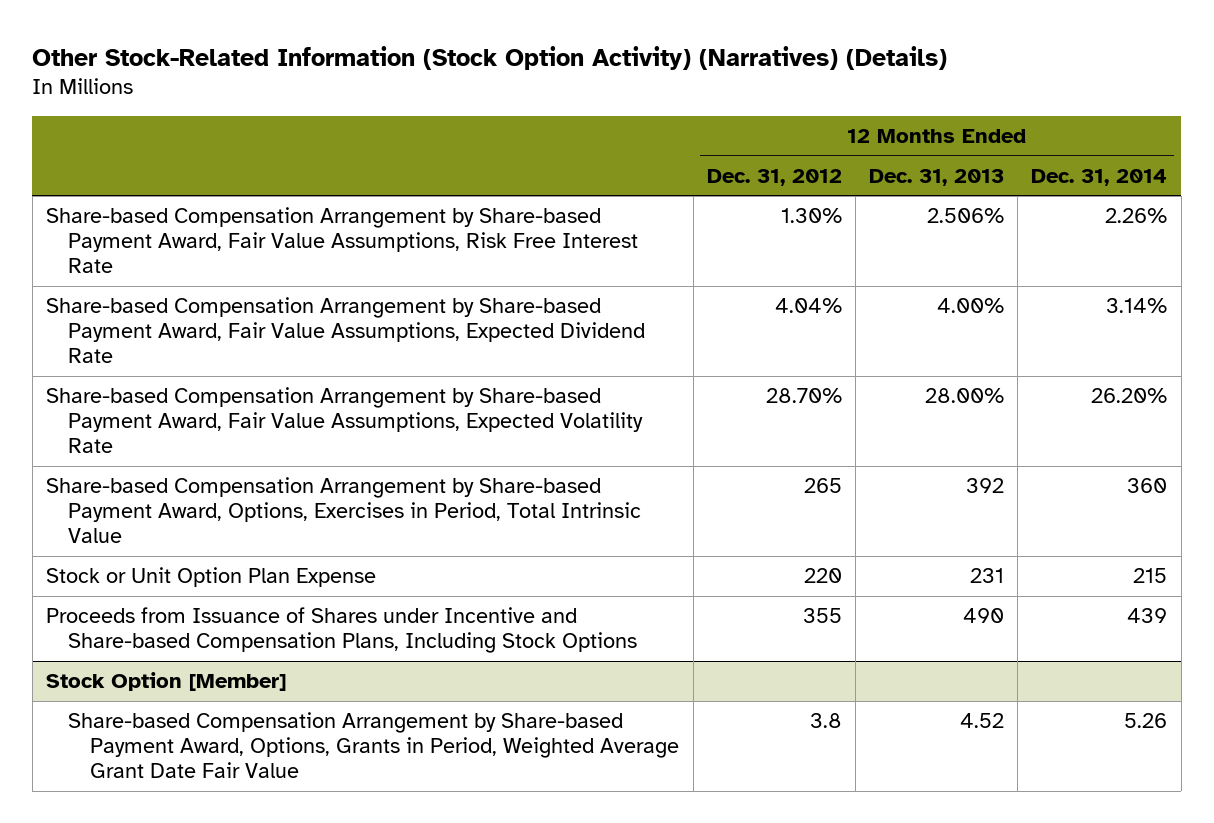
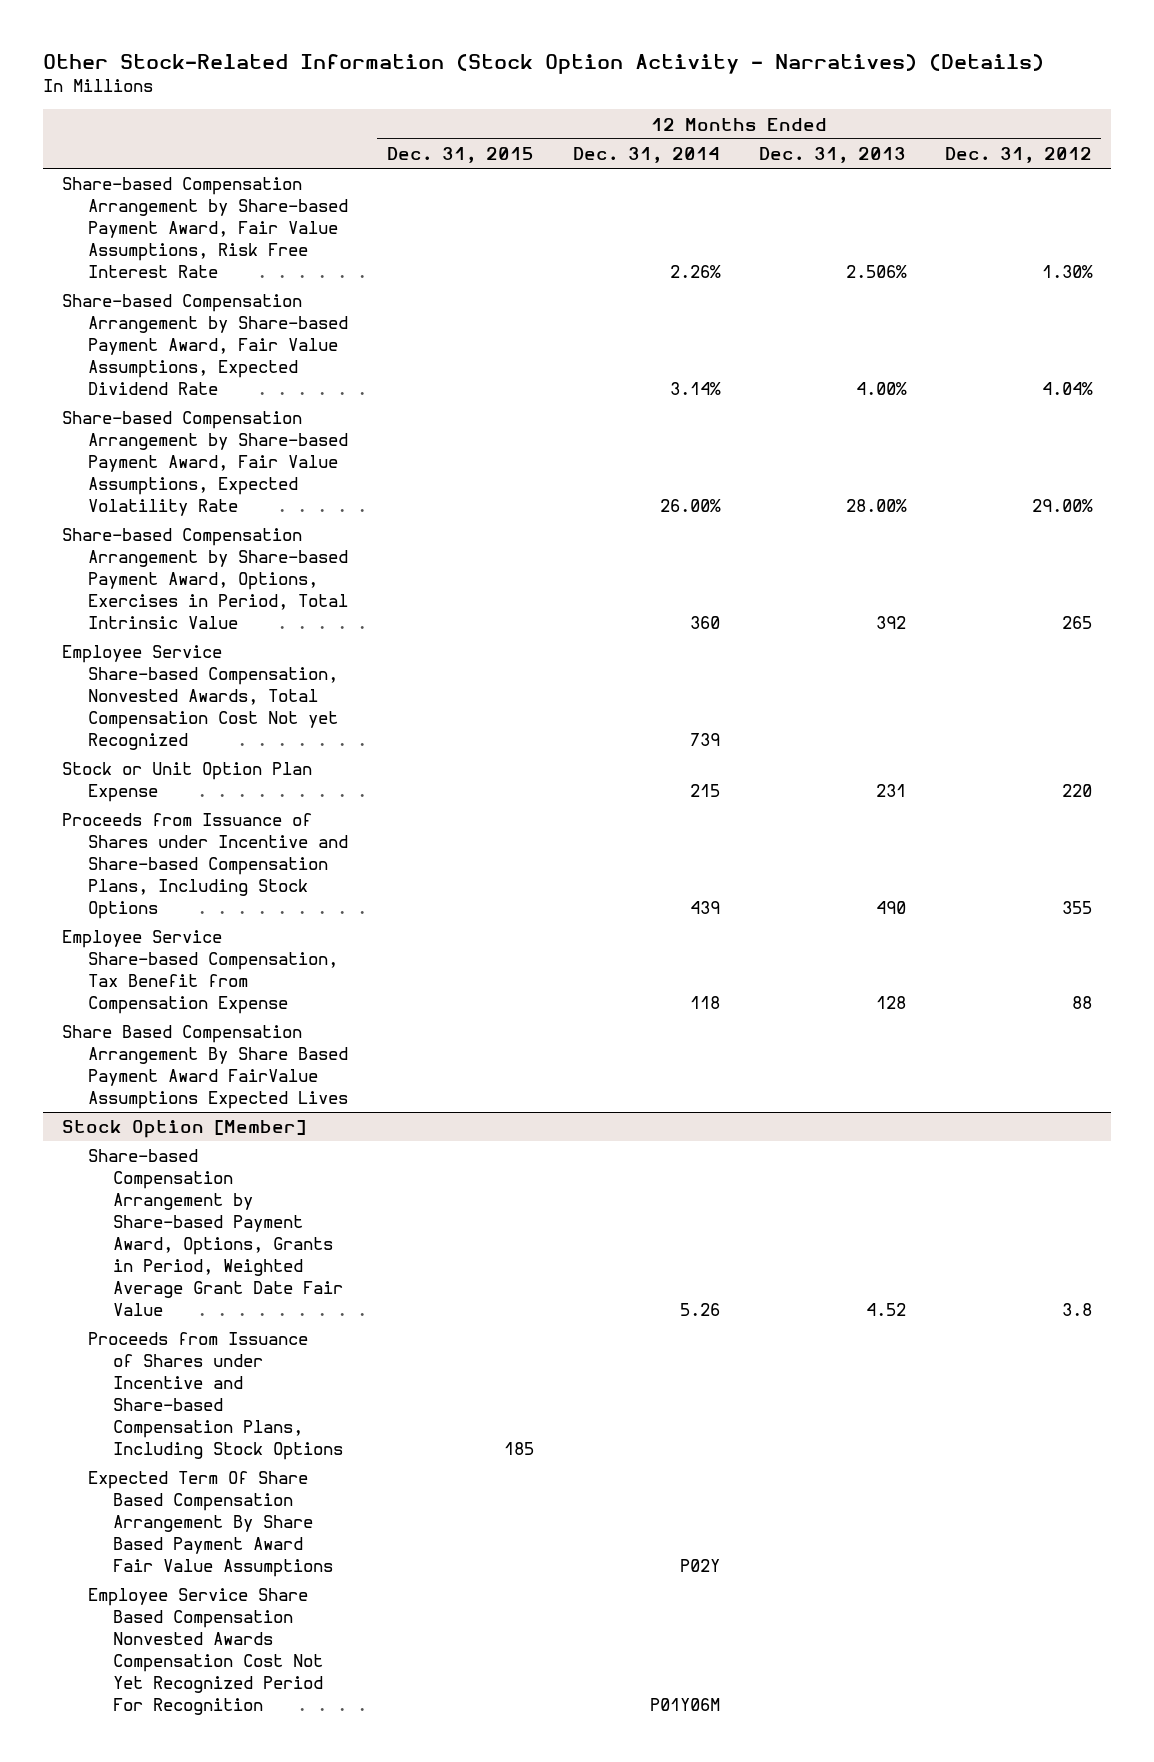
- Other Stock-Related Information (Stock Option Activity) (Narratives) (Details)
+ Other Stock-Related Information (Stock Option Activity - Narratives) (Details)
- | 12 Months Ended Dec. 31, 2012 | 12 Months Ended Dec. 31, 2013 | 12 Months Ended Dec. 31, 2014
+ | 12 Months Ended Dec. 31, 2015 | 12 Months Ended Dec. 31, 2014 | 12 Months Ended Dec. 31, 2013 | 12 Months Ended Dec. 31, 2012
- Share-based Compensation Arrangement by Share-based Payment Award, Fair Value Assumptions, Expected Volatility Rate | 28.70% | 28.00% | 26.20%
+ Share-based Compensation Arrangement by Share-based Payment Award, Fair Value Assumptions, Expected Volatility Rate | | 26.00% | 28.00% | 29.00%
+ Employee Service Share-based Compensation, Nonvested Awards, Total Compensation Cost Not yet Recognized | | 739 | |
+ Employee Service Share-based Compensation, Tax Benefit from Compensation Expense | | 118 | 128 | 88
+ Share Based Compensation Arrangement By Share Based Payment Award FairValue Assumptions Expected Lives
@ Stock Option [Member]
+ Proceeds from Issuance of Shares under Incentive and Share-based Compensation Plans, Including Stock Options | 185 | | |
+ Expected Term Of Share Based Compensation Arrangement By Share Based Payment Award Fair Value Assumptions | | P02Y | |
+ Employee Service Share Based Compensation Nonvested Awards Compensation Cost Not Yet Recognized Period For Recognition | | P01Y06M | |

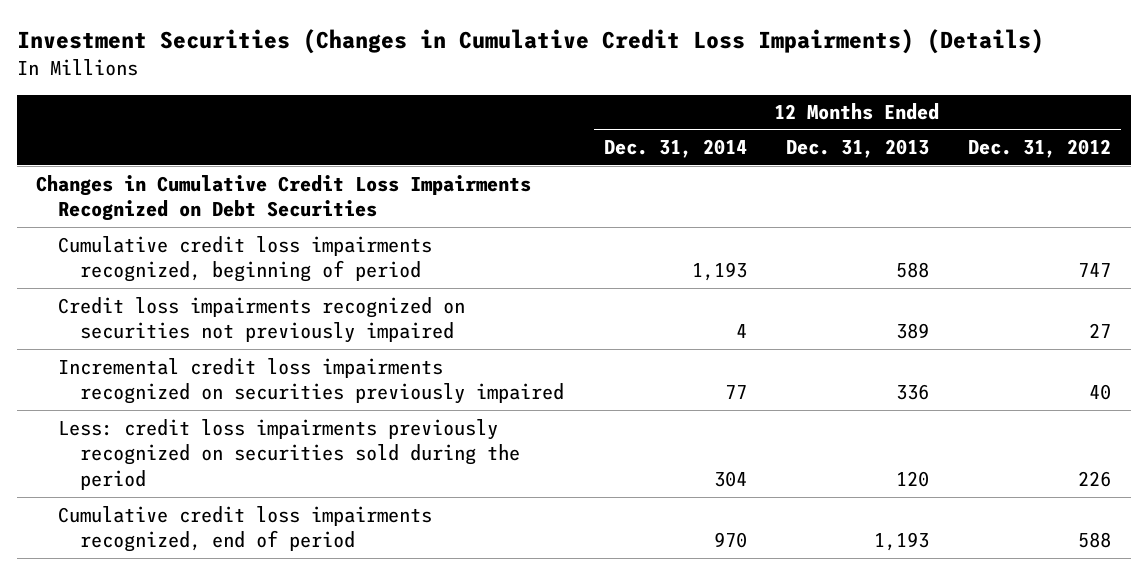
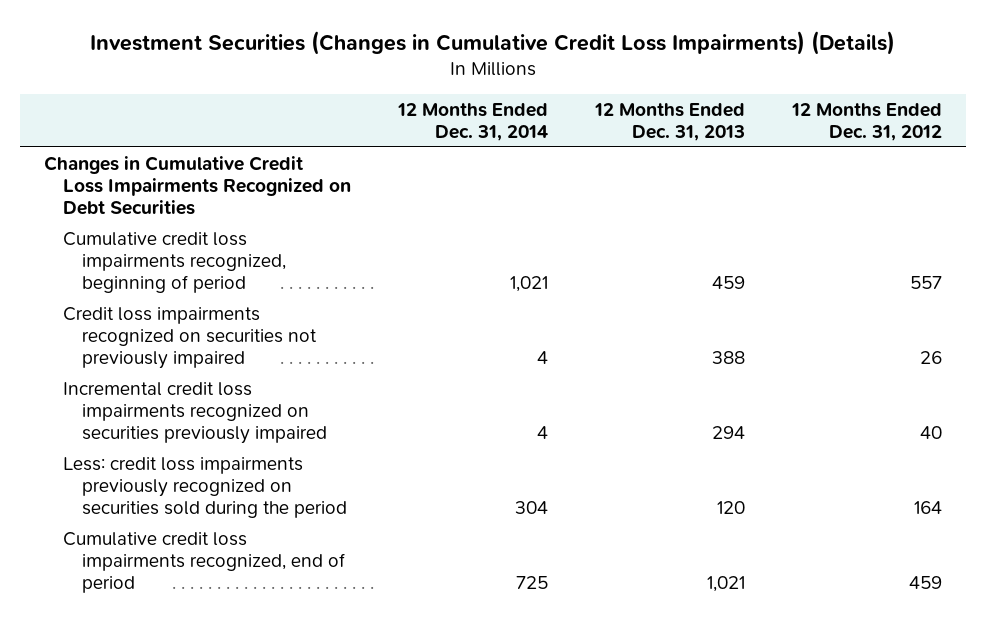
- Cumulative credit loss impairments recognized, beginning of period | 1,193 | 588 | 747
- Credit loss impairments recognized on securities not previously impaired | 4 | 389 | 27
- Incremental credit loss impairments recognized on securities previously impaired | 77 | 336 | 40
- Less: credit loss impairments previously recognized on securities sold during the period | 304 | 120 | 226
- Cumulative credit loss impairments recognized, end of period | 970 | 1,193 | 588
+ Cumulative credit loss impairments recognized, beginning of period | 1,021 | 459 | 557
+ Credit loss impairments recognized on securities not previously impaired | 4 | 388 | 26
+ Incremental credit loss impairments recognized on securities previously impaired | 4 | 294 | 40
+ Less: credit loss impairments previously recognized on securities sold during the period | 304 | 120 | 164
+ Cumulative credit loss impairments recognized, end of period | 725 | 1,021 | 459

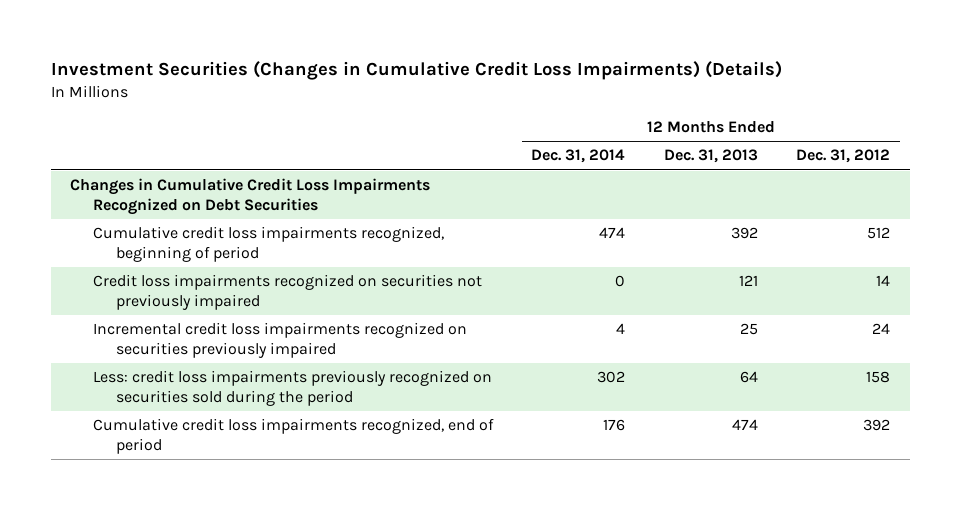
- Cumulative credit loss impairments recognized, beginning of period | 1,021 | 459 | 557
- Credit loss impairments recognized on securities not previously impaired | 4 | 388 | 26
- Incremental credit loss impairments recognized on securities previously impaired | 4 | 294 | 40
- Less: credit loss impairments previously recognized on securities sold during the period | 304 | 120 | 164
- Cumulative credit loss impairments recognized, end of period | 725 | 1,021 | 459
+ Cumulative credit loss impairments recognized, beginning of period | 474 | 392 | 512
+ Credit loss impairments recognized on securities not previously impaired | 0 | 121 | 14
+ Incremental credit loss impairments recognized on securities previously impaired | 4 | 25 | 24
+ Less: credit loss impairments previously recognized on securities sold during the period | 302 | 64 | 158
+ Cumulative credit loss impairments recognized, end of period | 176 | 474 | 392

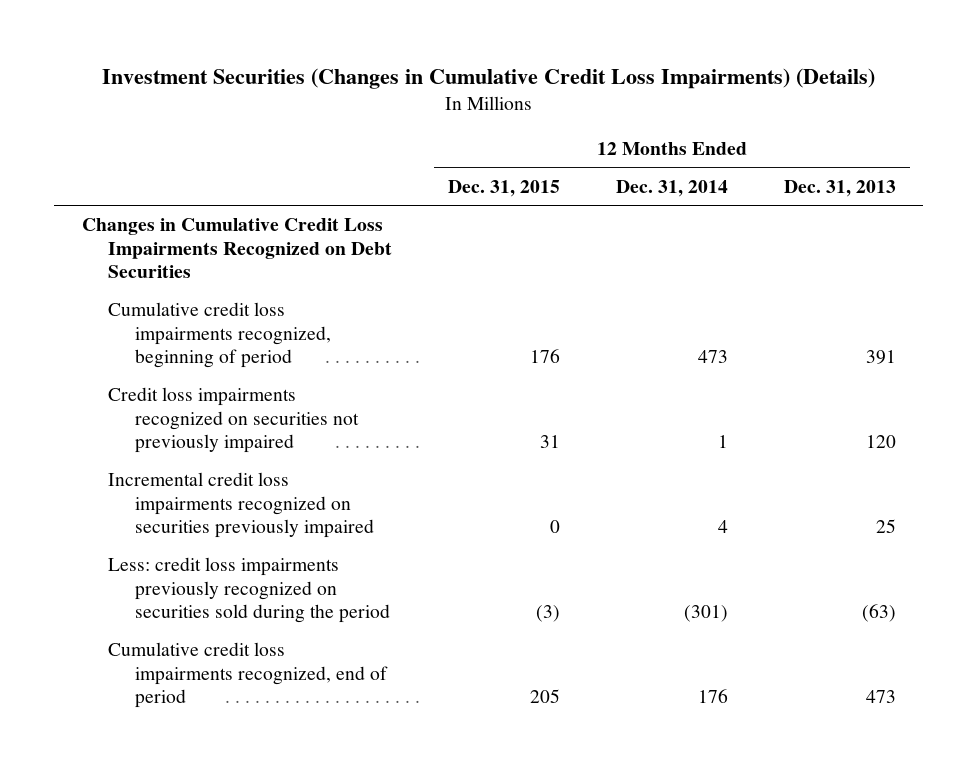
- | 12 Months Ended Dec. 31, 2014 | 12 Months Ended Dec. 31, 2013 | 12 Months Ended Dec. 31, 2012
+ | 12 Months Ended Dec. 31, 2015 | 12 Months Ended Dec. 31, 2014 | 12 Months Ended Dec. 31, 2013
- Cumulative credit loss impairments recognized, beginning of period | 474 | 392 | 512
- Credit loss impairments recognized on securities not previously impaired | 0 | 121 | 14
+ Cumulative credit loss impairments recognized, beginning of period | 176 | 473 | 391
+ Credit loss impairments recognized on securities not previously impaired | 31 | 1 | 120
- Less: credit loss impairments previously recognized on securities sold during the period | 302 | 64 | 158
- Cumulative credit loss impairments recognized, end of period | 176 | 474 | 392
+ Less: credit loss impairments previously recognized on securities sold during the period | (3) | (301) | (63)
+ Cumulative credit loss impairments recognized, end of period | 205 | 176 | 473

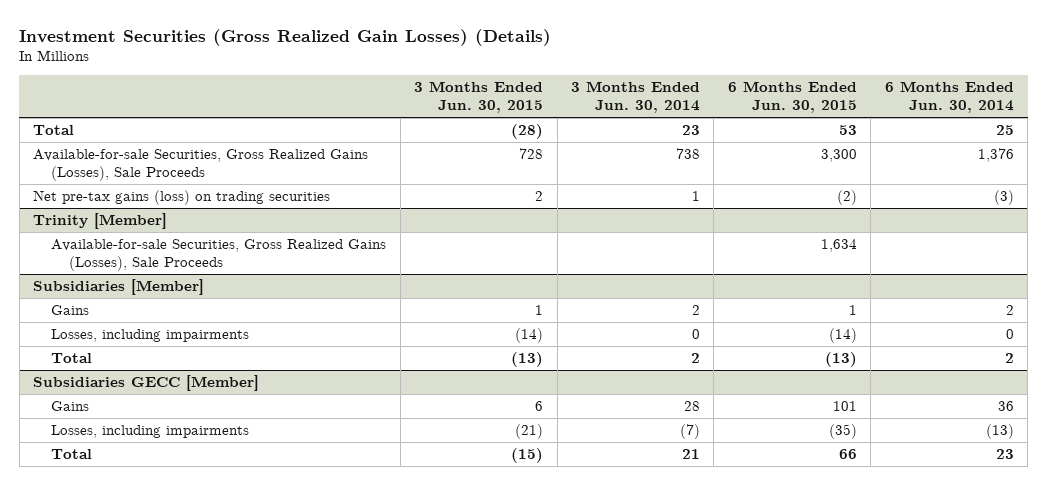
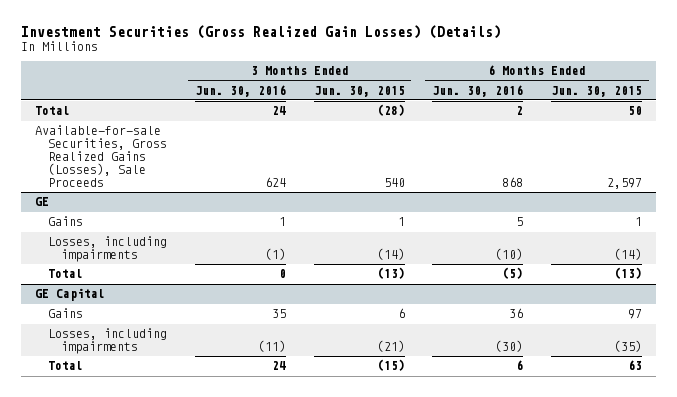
- | 3 Months Ended Jun. 30, 2015 | 3 Months Ended Jun. 30, 2014 | 6 Months Ended Jun. 30, 2015 | 6 Months Ended Jun. 30, 2014
+ | 3 Months Ended Jun. 30, 2016 | 3 Months Ended Jun. 30, 2015 | 6 Months Ended Jun. 30, 2016 | 6 Months Ended Jun. 30, 2015
- Total | (28) | 23 | 53 | 25
- Available-for-sale Securities, Gross Realized Gains (Losses), Sale Proceeds | 728 | 738 | 3,300 | 1,376
- Net pre-tax gains (loss) on trading securities | 2 | 1 | (2) | (3)
- Trinity [Member]
- Available-for-sale Securities, Gross Realized Gains (Losses), Sale Proceeds | | | 1,634 |
- Subsidiaries [Member]
+ Total | 24 | (28) | 2 | 50
+ Available-for-sale Securities, Gross Realized Gains (Losses), Sale Proceeds | 624 | 540 | 868 | 2,597
+ GE
- Subsidiaries GECC [Member]
- Gains | 6 | 28 | 101 | 36
+ GE Capital
+ Gains | 35 | 6 | 36 | 97
- Total | (15) | 21 | 66 | 23
+ Total | 24 | (15) | 6 | 63

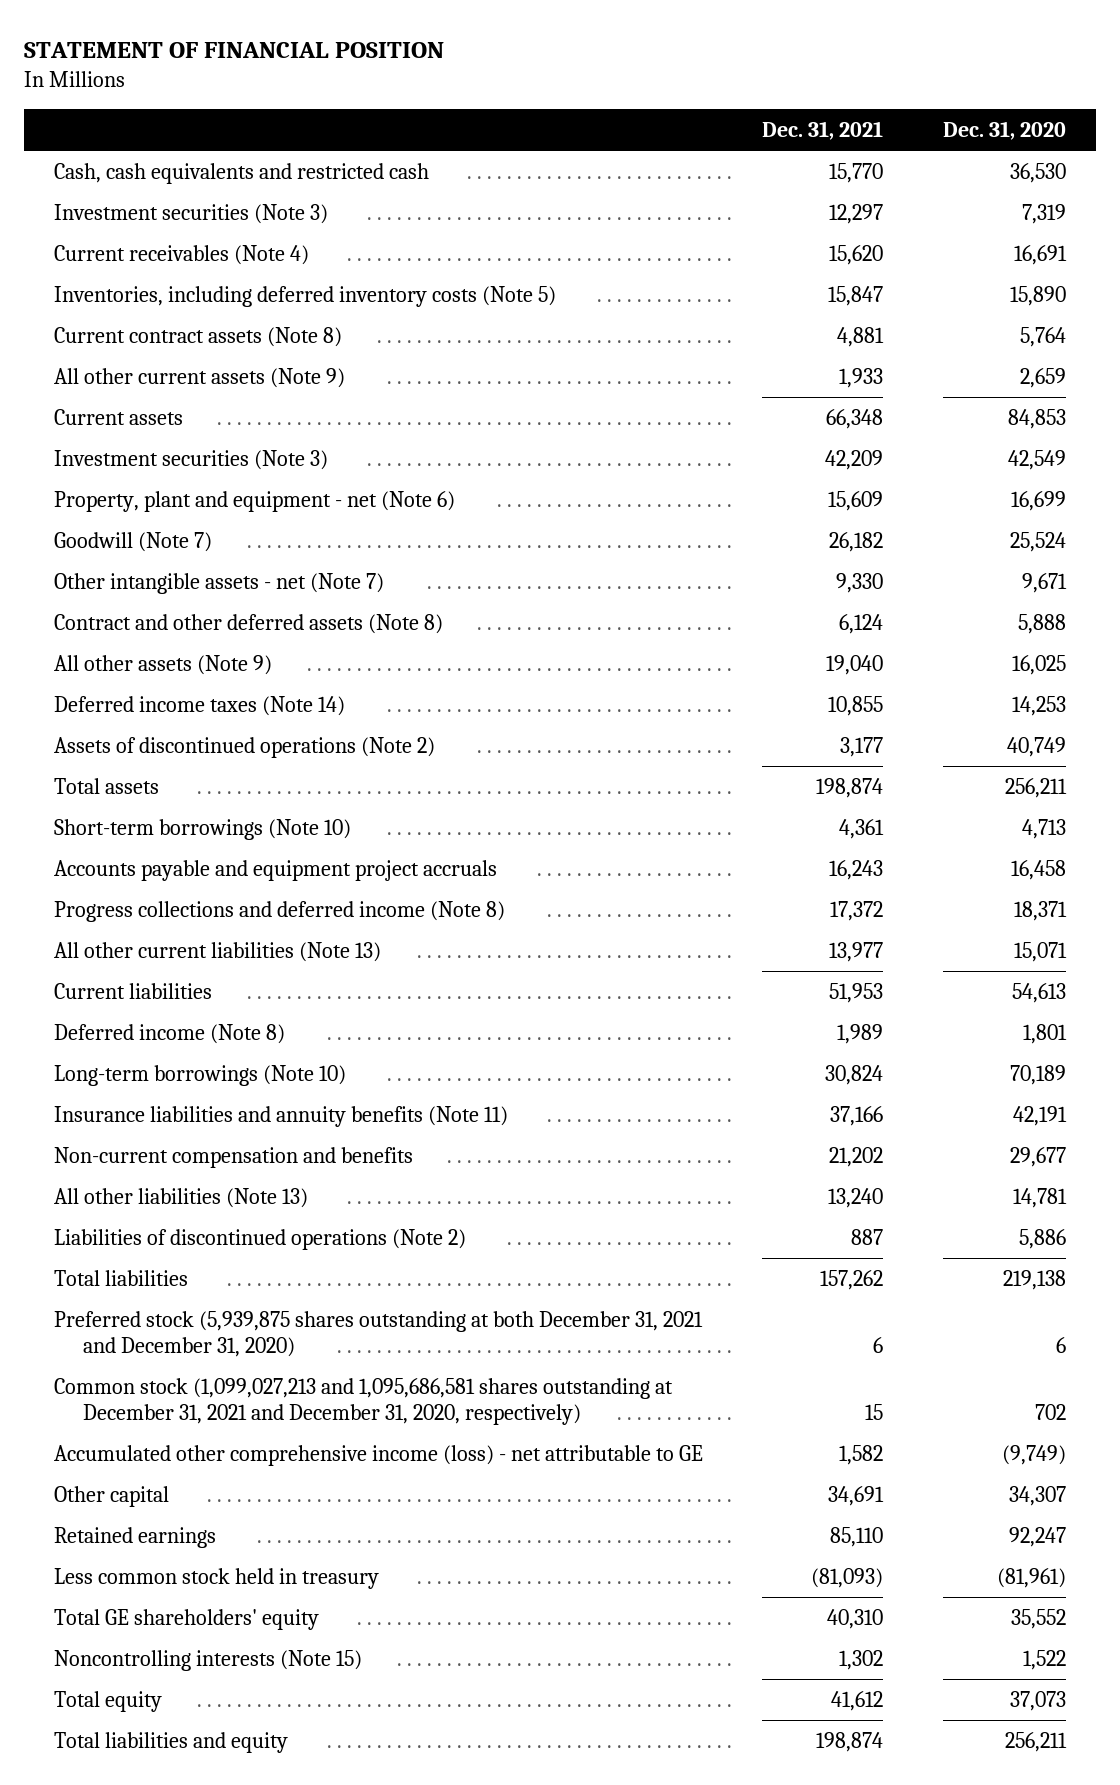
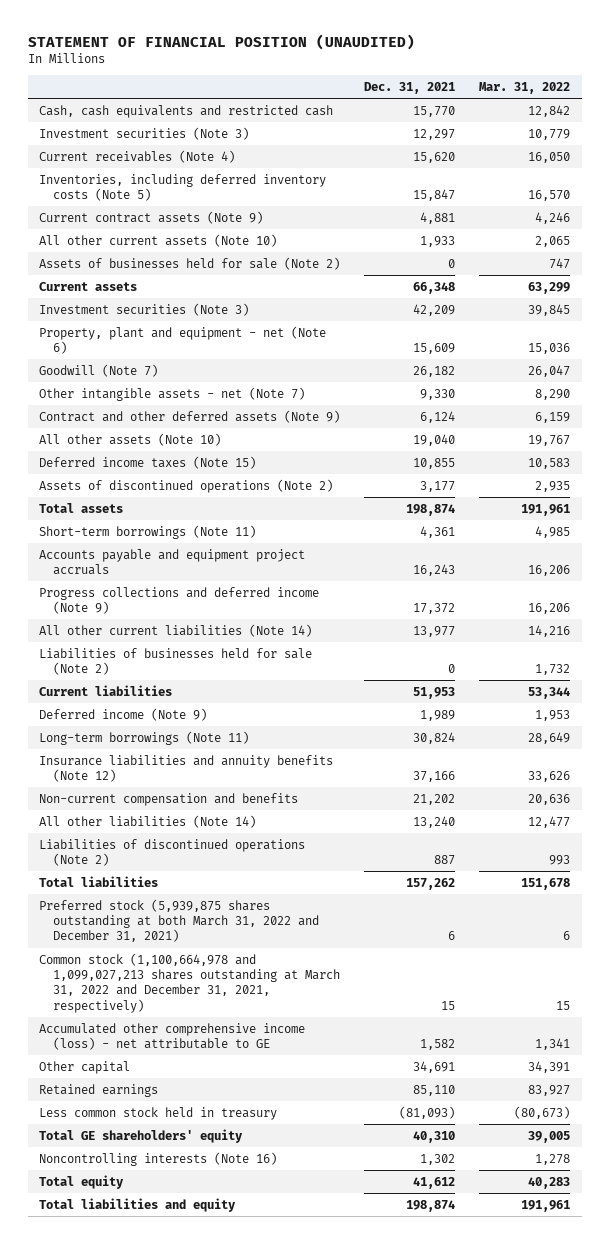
- STATEMENT OF FINANCIAL POSITION
+ STATEMENT OF FINANCIAL POSITION (UNAUDITED)
- | Dec. 31, 2021 | Dec. 31, 2020
+ | Dec. 31, 2021 | Mar. 31, 2022
- Current contract assets (Note 8) | 4,881 | 5,764
- All other current assets (Note 9) | 1,933 | 2,659
+ Current contract assets (Note 9) | 4,881 | 4,246
+ All other current assets (Note 10) | 1,933 | 2,065
+ Assets of businesses held for sale (Note 2) | 0 | 747
- Contract and other deferred assets (Note 8) | 6,124 | 5,888
- All other assets (Note 9) | 19,040 | 16,025
- Deferred income taxes (Note 14) | 10,855 | 14,253
+ Contract and other deferred assets (Note 9) | 6,124 | 6,159
+ All other assets (Note 10) | 19,040 | 19,767
+ Deferred income taxes (Note 15) | 10,855 | 10,583
- Short-term borrowings (Note 10) | 4,361 | 4,713
+ Short-term borrowings (Note 11) | 4,361 | 4,985
- Progress collections and deferred income (Note 8) | 17,372 | 18,371
- All other current liabilities (Note 13) | 13,977 | 15,071
+ Progress collections and deferred income (Note 9) | 17,372 | 16,206
+ All other current liabilities (Note 14) | 13,977 | 14,216
+ Liabilities of businesses held for sale (Note 2) | 0 | 1,732
- Deferred income (Note 8) | 1,989 | 1,801
- Long-term borrowings (Note 10) | 30,824 | 70,189
- Insurance liabilities and annuity benefits (Note 11) | 37,166 | 42,191
+ Deferred income (Note 9) | 1,989 | 1,953
+ Long-term borrowings (Note 11) | 30,824 | 28,649
+ Insurance liabilities and annuity benefits (Note 12) | 37,166 | 33,626
- All other liabilities (Note 13) | 13,240 | 14,781
+ All other liabilities (Note 14) | 13,240 | 12,477
- Preferred stock (5,939,875 shares outstanding at both December 31, 2021 and December 31, 2020) | 6 | 6
- Common stock (1,099,027,213 and 1,095,686,581 shares outstanding at December 31, 2021 and December 31, 2020, respectively) | 15 | 702
+ Preferred stock (5,939,875 shares outstanding at both March 31, 2022 and December 31, 2021) | 6 | 6
+ Common stock (1,100,664,978 and 1,099,027,213 shares outstanding at March 31, 2022 and December 31, 2021, respectively) | 15 | 15
- Noncontrolling interests (Note 15) | 1,302 | 1,522
+ Noncontrolling interests (Note 16) | 1,302 | 1,278

